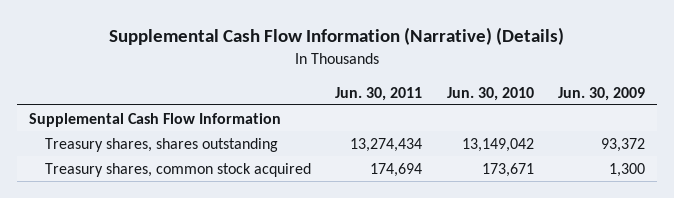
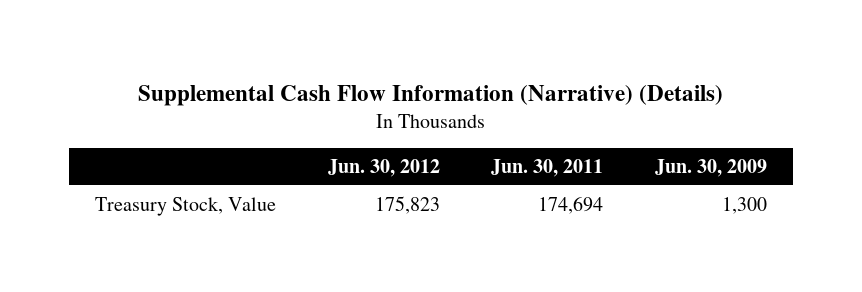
- | Jun. 30, 2011 | Jun. 30, 2010 | Jun. 30, 2009
+ | Jun. 30, 2012 | Jun. 30, 2011 | Jun. 30, 2009
- Supplemental Cash Flow Information
- Treasury shares, shares outstanding | 13,274,434 | 13,149,042 | 93,372
- Treasury shares, common stock acquired | 174,694 | 173,671 | 1,300
+ Treasury Stock, Value | 175,823 | 174,694 | 1,300

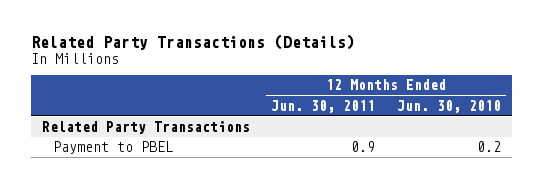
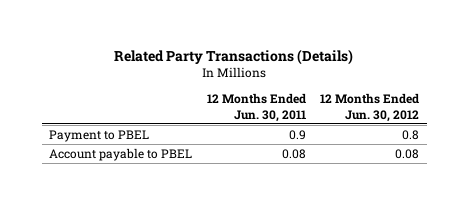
- | 12 Months Ended Jun. 30, 2011 | 12 Months Ended Jun. 30, 2010
+ | 12 Months Ended Jun. 30, 2011 | 12 Months Ended Jun. 30, 2012
- Related Party Transactions
+ Account payable to PBEL | 0.08 | 0.08

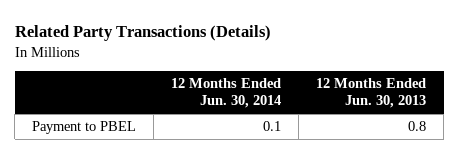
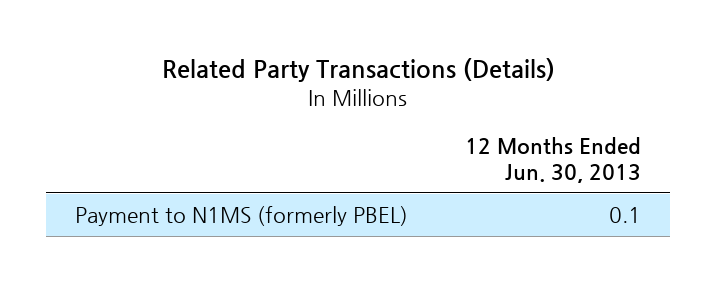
- | 12 Months Ended Jun. 30, 2014 | 12 Months Ended Jun. 30, 2013
+ | 12 Months Ended Jun. 30, 2013
- Payment to PBEL | 0.1 | 0.8
+ Payment to N1MS (formerly PBEL) | 0.1

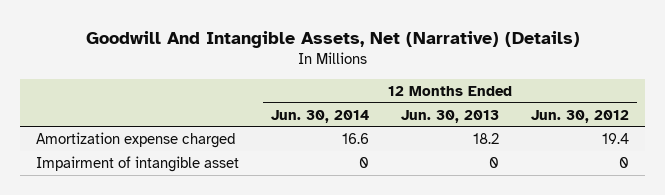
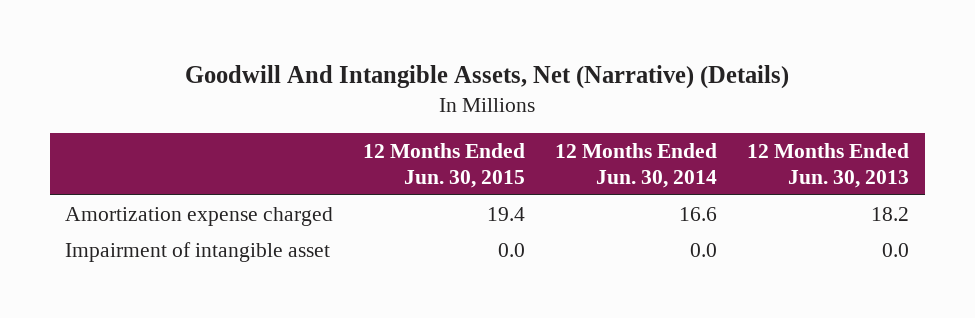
- | 12 Months Ended Jun. 30, 2014 | 12 Months Ended Jun. 30, 2013 | 12 Months Ended Jun. 30, 2012
+ | 12 Months Ended Jun. 30, 2015 | 12 Months Ended Jun. 30, 2014 | 12 Months Ended Jun. 30, 2013
- Impairment of intangible asset | 0 | 0 | 0
+ Impairment of intangible asset | 0.0 | 0.0 | 0.0

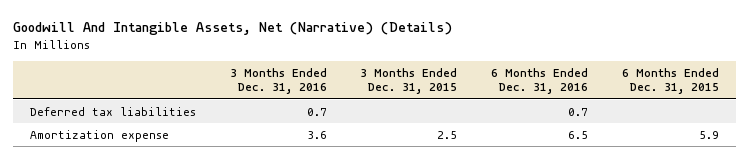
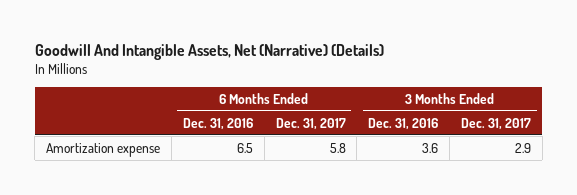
- | 3 Months Ended Dec. 31, 2016 | 3 Months Ended Dec. 31, 2015 | 6 Months Ended Dec. 31, 2016 | 6 Months Ended Dec. 31, 2015
+ | 6 Months Ended Dec. 31, 2016 | 6 Months Ended Dec. 31, 2017 | 3 Months Ended Dec. 31, 2016 | 3 Months Ended Dec. 31, 2017
- Deferred tax liabilities | 0.7 | | 0.7 |

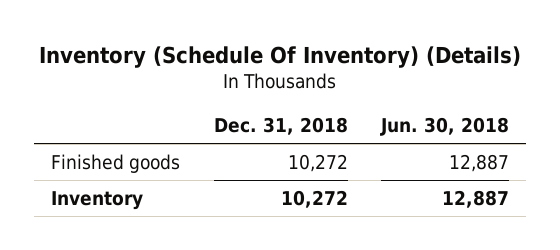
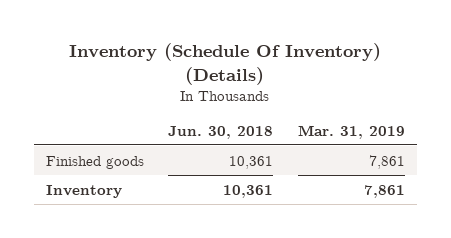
- | Dec. 31, 2018 | Jun. 30, 2018
+ | Jun. 30, 2018 | Mar. 31, 2019
- Finished goods | 10,272 | 12,887
- Inventory | 10,272 | 12,887
+ Finished goods | 10,361 | 7,861
+ Inventory | 10,361 | 7,861

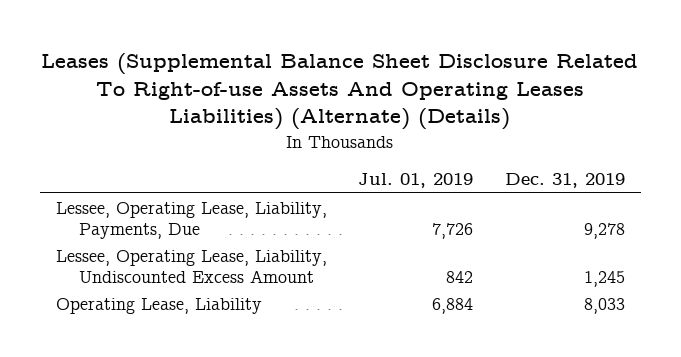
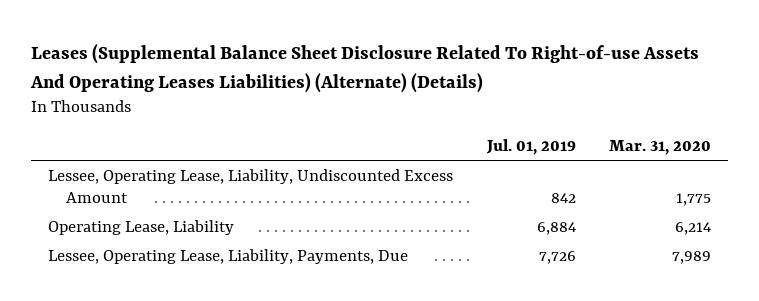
- | Jul. 01, 2019 | Dec. 31, 2019
+ | Jul. 01, 2019 | Mar. 31, 2020
moved down: Lessee, Operating Lease, Liability, Payments, Due | 7,726 | 7,989

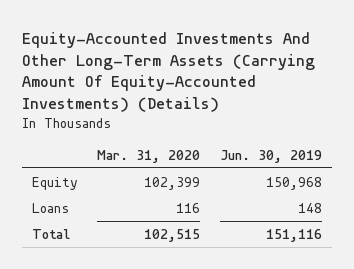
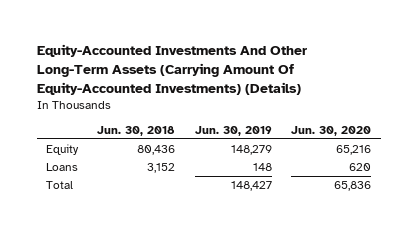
- | Mar. 31, 2020 | Jun. 30, 2019
+ | Jun. 30, 2018 | Jun. 30, 2019 | Jun. 30, 2020
- Equity | 102,399 | 150,968
+ Equity | 80,436 | 148,279 | 65,216
- Total | 102,515 | 151,116
+ Total | | 148,427 | 65,836

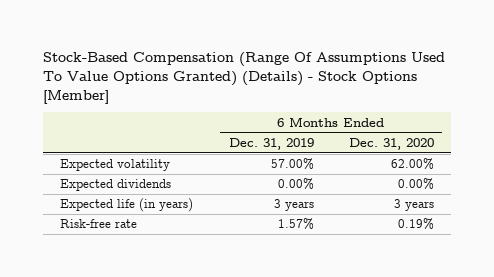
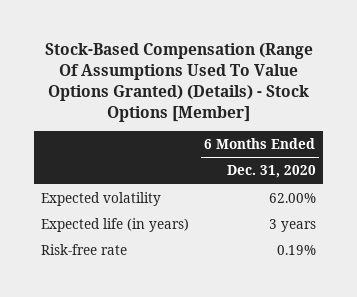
- | 6 Months Ended Dec. 31, 2019 | 6 Months Ended Dec. 31, 2020
+ | 6 Months Ended Dec. 31, 2020
- Expected dividends | 0.00% | 0.00%

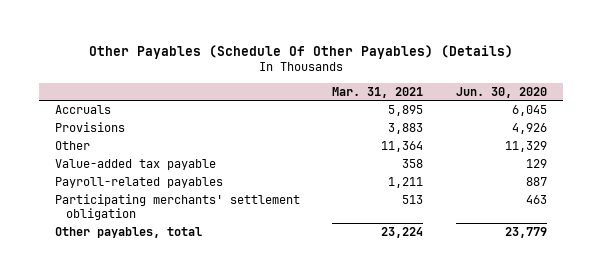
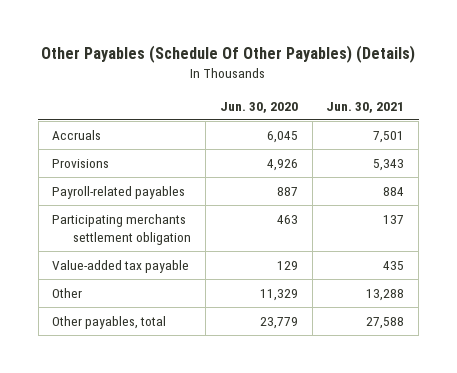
- | Mar. 31, 2021 | Jun. 30, 2020
+ | Jun. 30, 2020 | Jun. 30, 2021
- Participating merchants' settlement obligation | 513 | 463
+ Participating merchants settlement obligation | 463 | 137
moved down: Value-added tax payable | 129 | 435
moved down: Other | 11,329 | 13,288

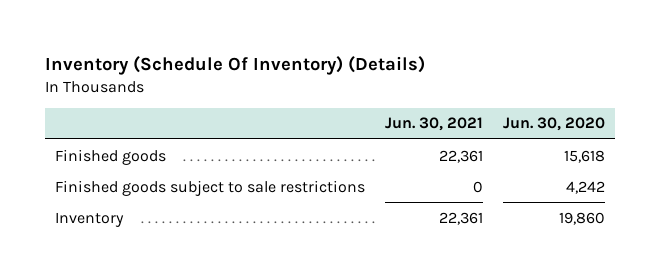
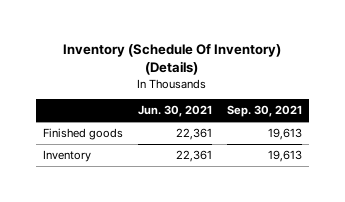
- | Jun. 30, 2021 | Jun. 30, 2020
+ | Jun. 30, 2021 | Sep. 30, 2021
- Finished goods subject to sale restrictions | 0 | 4,242

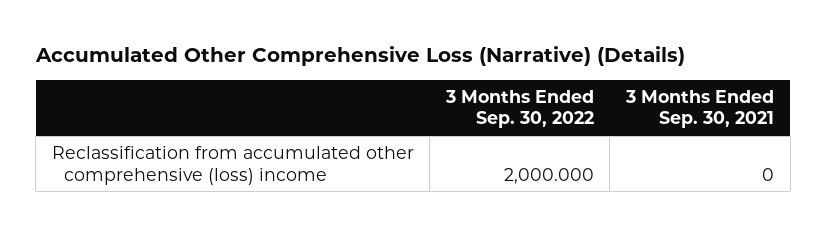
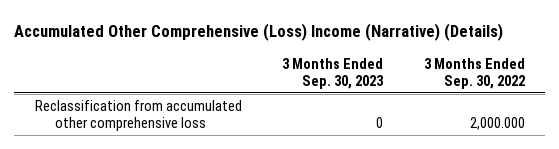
- Accumulated Other Comprehensive Loss (Narrative) (Details)
+ Accumulated Other Comprehensive (Loss) Income (Narrative) (Details)
- | 3 Months Ended Sep. 30, 2022 | 3 Months Ended Sep. 30, 2021
+ | 3 Months Ended Sep. 30, 2023 | 3 Months Ended Sep. 30, 2022
- Reclassification from accumulated other comprehensive (loss) income | 2,000.000 | 0
+ Reclassification from accumulated other comprehensive loss | 0 | 2,000.000

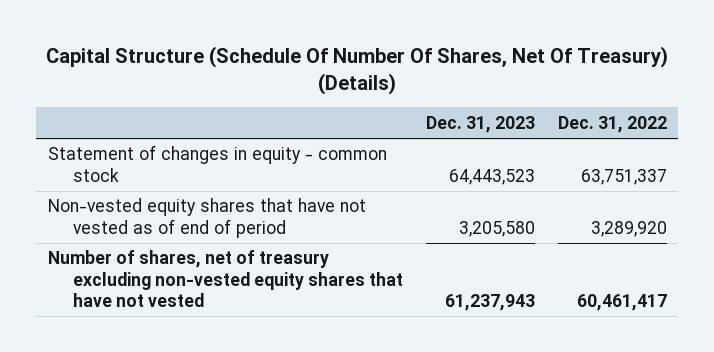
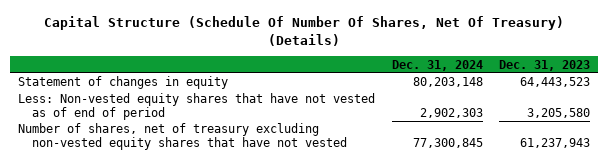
- | Dec. 31, 2023 | Dec. 31, 2022
+ | Dec. 31, 2024 | Dec. 31, 2023
- Statement of changes in equity - common stock | 64,443,523 | 63,751,337
- Non-vested equity shares that have not vested as of end of period | 3,205,580 | 3,289,920
+ Statement of changes in equity | 80,203,148 | 64,443,523
+ Less: Non-vested equity shares that have not vested as of end of period | 2,902,303 | 3,205,580

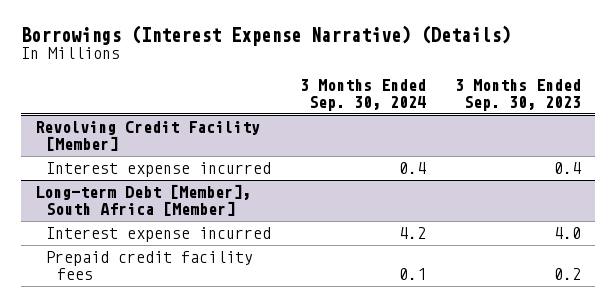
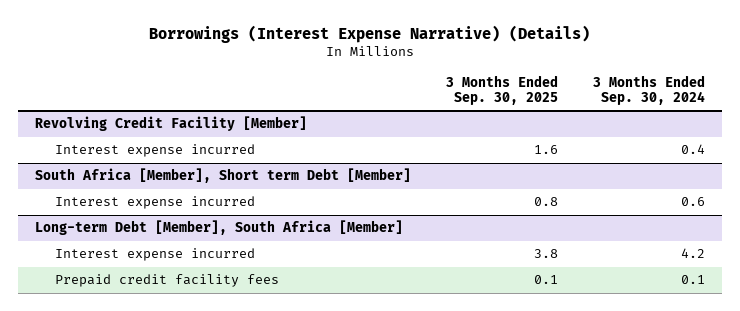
- | 3 Months Ended Sep. 30, 2024 | 3 Months Ended Sep. 30, 2023
+ | 3 Months Ended Sep. 30, 2025 | 3 Months Ended Sep. 30, 2024
+ South Africa [Member], Short term Debt [Member]
+ Interest expense incurred | 0.8 | 0.6

